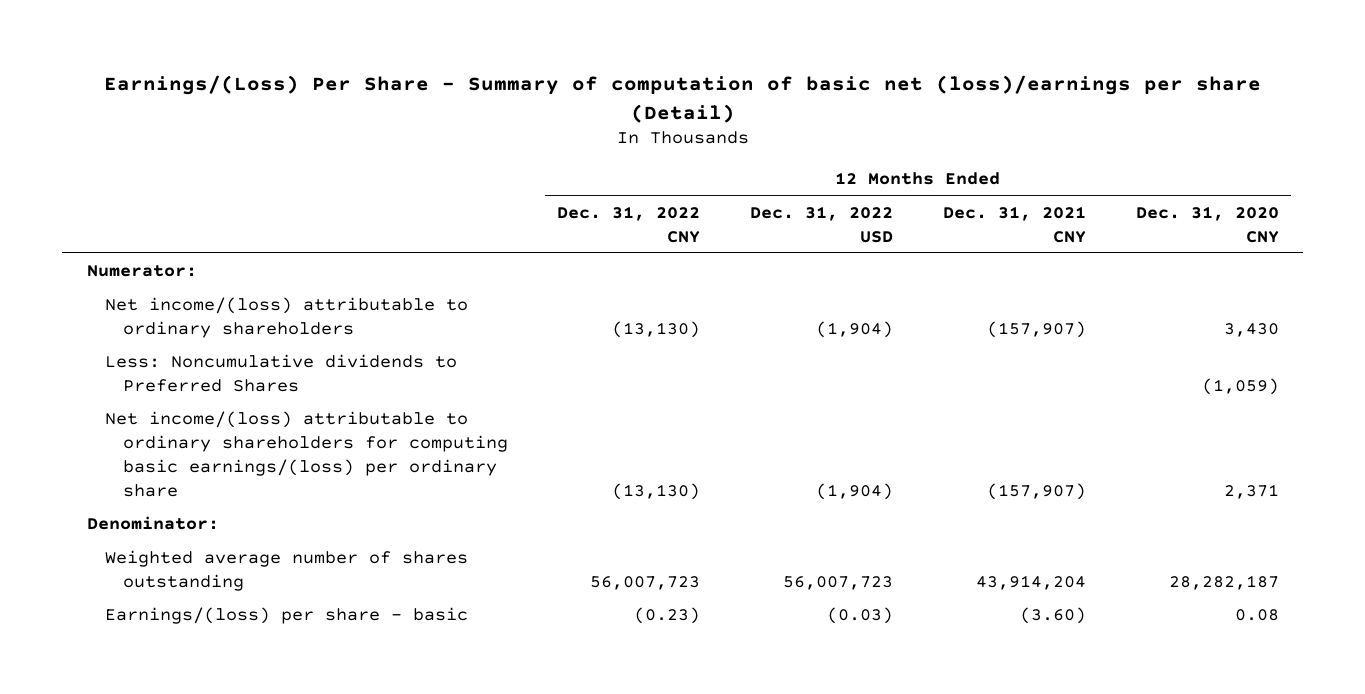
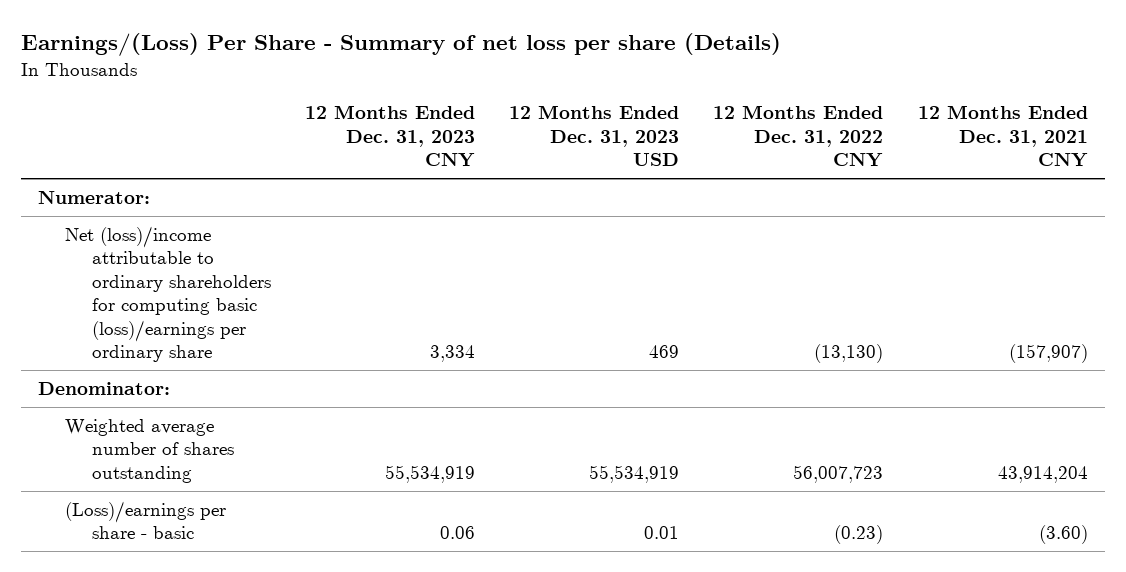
- Earnings/(Loss) Per Share - Summary of computation of basic net (loss)/earnings per share (Detail)
+ Earnings/(Loss) Per Share - Summary of net loss per share (Details)
- | 12 Months Ended Dec. 31, 2022 CNY | 12 Months Ended Dec. 31, 2022 USD | 12 Months Ended Dec. 31, 2021 CNY | 12 Months Ended Dec. 31, 2020 CNY
+ | 12 Months Ended Dec. 31, 2023 CNY | 12 Months Ended Dec. 31, 2023 USD | 12 Months Ended Dec. 31, 2022 CNY | 12 Months Ended Dec. 31, 2021 CNY
- Net income/(loss) attributable to ordinary shareholders | (13,130) | (1,904) | (157,907) | 3,430
- Less: Noncumulative dividends to Preferred Shares | | | | (1,059)
- Net income/(loss) attributable to ordinary shareholders for computing basic earnings/(loss) per ordinary share | (13,130) | (1,904) | (157,907) | 2,371
+ Net (loss)/income attributable to ordinary shareholders for computing basic (loss)/earnings per ordinary share | 3,334 | 469 | (13,130) | (157,907)
- Earnings/(loss) per share - basic | (0.23) | (0.03) | (3.60) | 0.08
+ (Loss)/earnings per share - basic | 0.06 | 0.01 | (0.23) | (3.60)

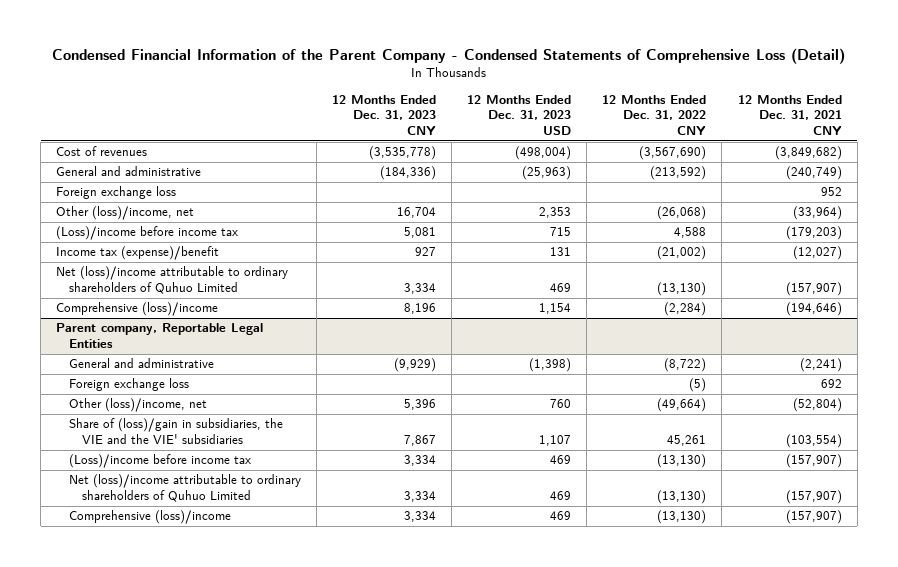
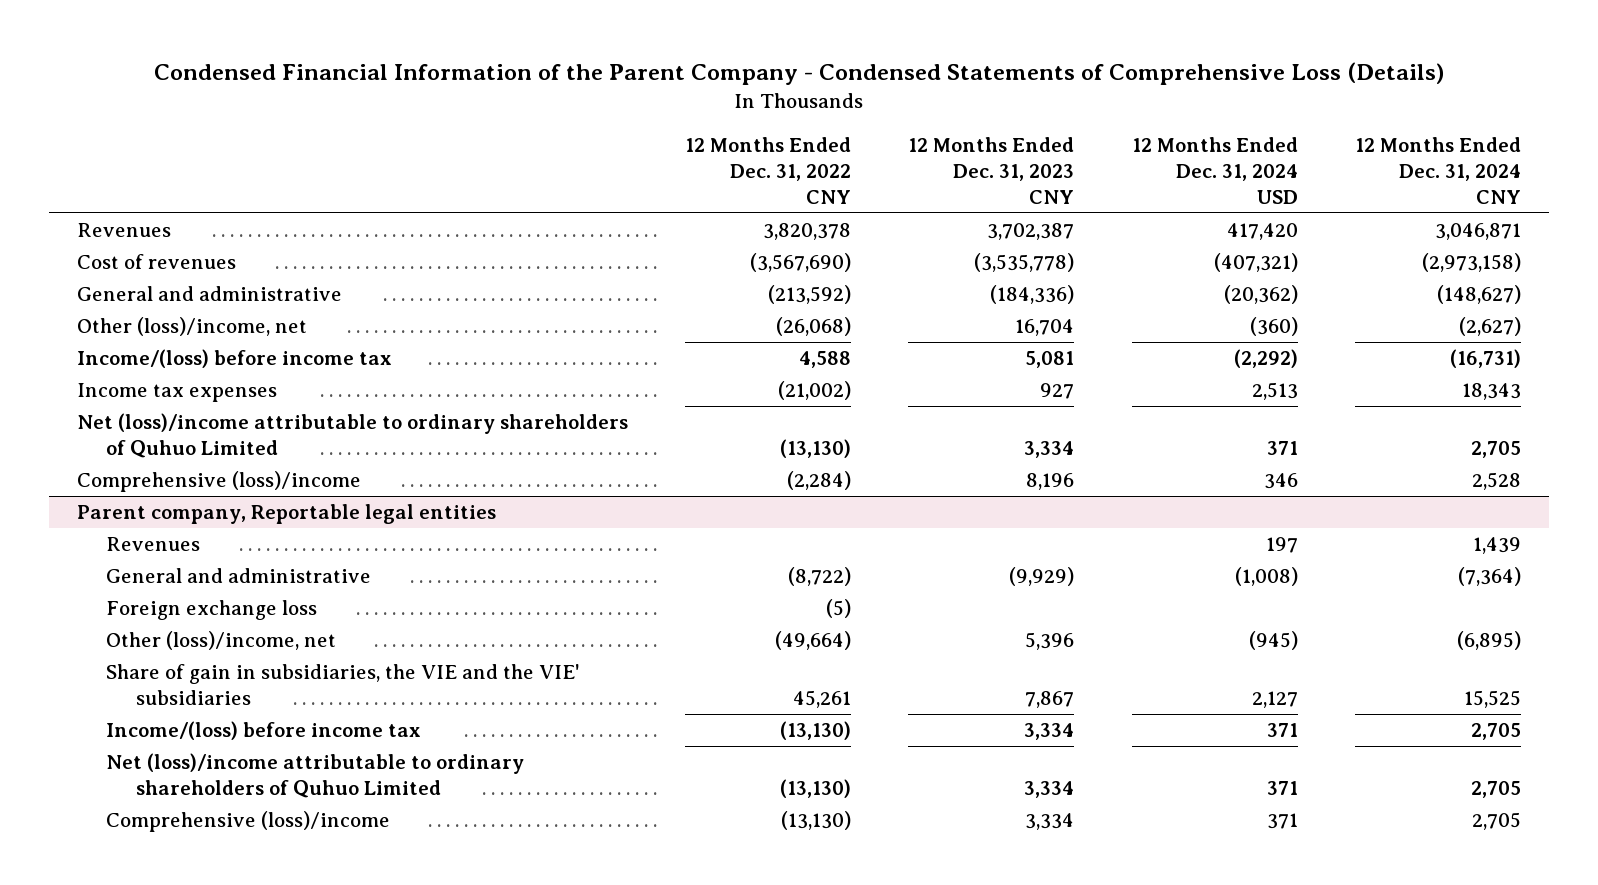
- Condensed Financial Information of the Parent Company - Condensed Statements of Comprehensive Loss (Detail)
+ Condensed Financial Information of the Parent Company - Condensed Statements of Comprehensive Loss (Details)
- | 12 Months Ended Dec. 31, 2023 CNY | 12 Months Ended Dec. 31, 2023 USD | 12 Months Ended Dec. 31, 2022 CNY | 12 Months Ended Dec. 31, 2021 CNY
+ | 12 Months Ended Dec. 31, 2022 CNY | 12 Months Ended Dec. 31, 2023 CNY | 12 Months Ended Dec. 31, 2024 USD | 12 Months Ended Dec. 31, 2024 CNY
+ Revenues | 3,820,378 | 3,702,387 | 417,420 | 3,046,871
- Foreign exchange loss | | | | 952
- (Loss)/income before income tax | 5,081 | 715 | 4,588 | (179,203)
- Income tax (expense)/benefit | 927 | 131 | (21,002) | (12,027)
+ Income/(loss) before income tax | 4,588 | 5,081 | (2,292) | (16,731)
+ Income tax expenses | (21,002) | 927 | 2,513 | 18,343
- Parent company, Reportable Legal Entities
+ Parent company, Reportable legal entities
+ Revenues | | | 197 | 1,439
- Share of (loss)/gain in subsidiaries, the VIE and the VIE' subsidiaries | 7,867 | 1,107 | 45,261 | (103,554)
- (Loss)/income before income tax | 3,334 | 469 | (13,130) | (157,907)
+ Share of gain in subsidiaries, the VIE and the VIE' subsidiaries | 45,261 | 7,867 | 2,127 | 15,525
+ Income/(loss) before income tax | (13,130) | 3,334 | 371 | 2,705

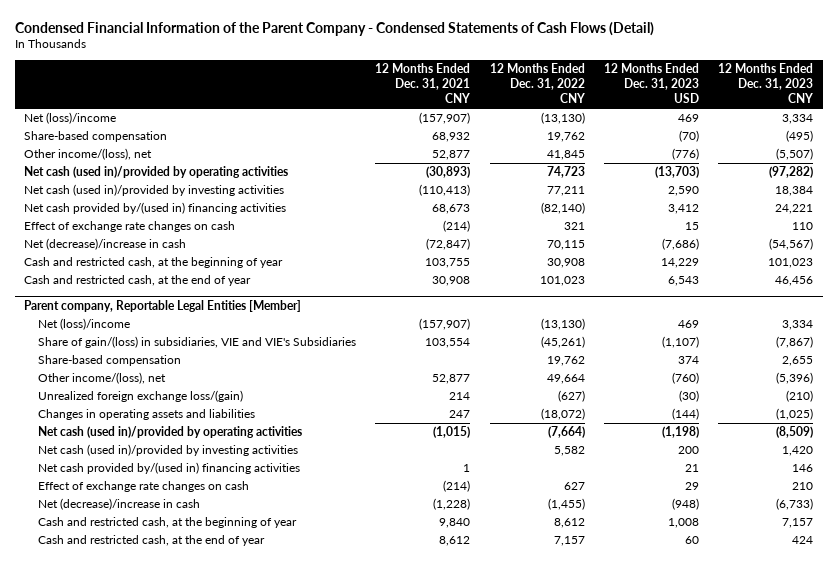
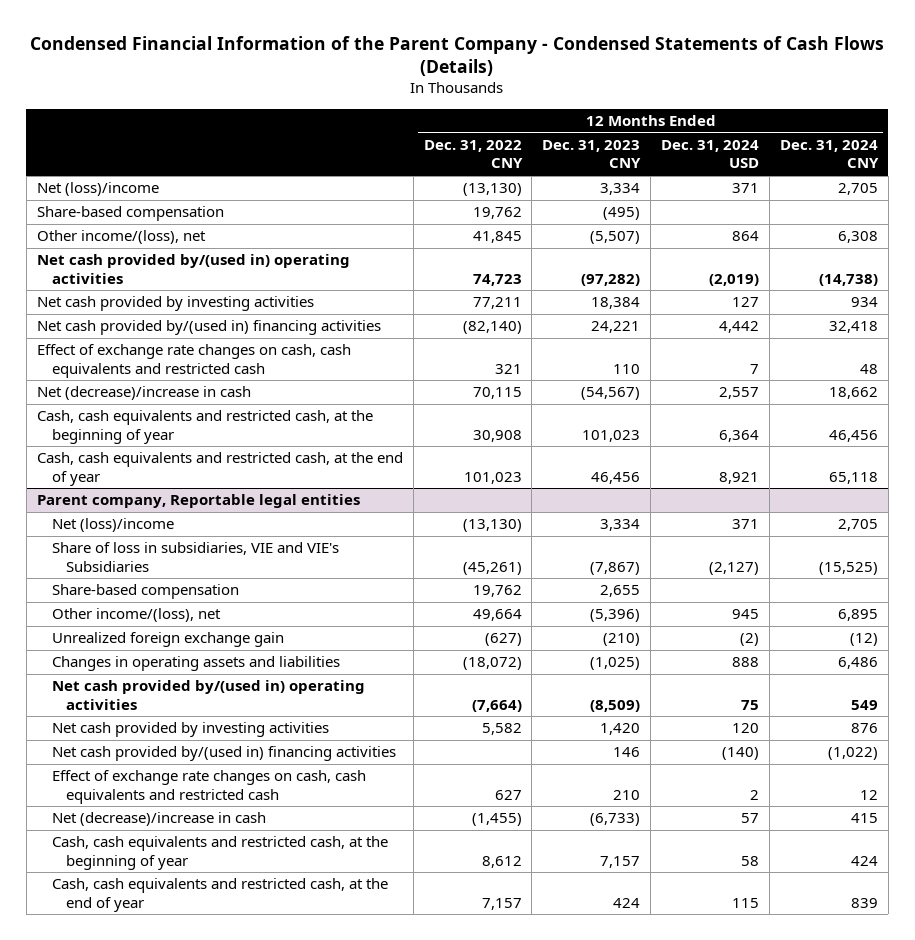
- Condensed Financial Information of the Parent Company - Condensed Statements of Cash Flows (Detail)
+ Condensed Financial Information of the Parent Company - Condensed Statements of Cash Flows (Details)
- | 12 Months Ended Dec. 31, 2021 CNY | 12 Months Ended Dec. 31, 2022 CNY | 12 Months Ended Dec. 31, 2023 USD | 12 Months Ended Dec. 31, 2023 CNY
+ | 12 Months Ended Dec. 31, 2022 CNY | 12 Months Ended Dec. 31, 2023 CNY | 12 Months Ended Dec. 31, 2024 USD | 12 Months Ended Dec. 31, 2024 CNY
- Net cash (used in)/provided by operating activities | (30,893) | 74,723 | (13,703) | (97,282)
- Net cash (used in)/provided by investing activities | (110,413) | 77,211 | 2,590 | 18,384
+ Net cash provided by/(used in) operating activities | 74,723 | (97,282) | (2,019) | (14,738)
+ Net cash provided by investing activities | 77,211 | 18,384 | 127 | 934
- Effect of exchange rate changes on cash | (214) | 321 | 15 | 110
+ Effect of exchange rate changes on cash, cash equivalents and restricted cash | 321 | 110 | 7 | 48
- Cash and restricted cash, at the beginning of year | 103,755 | 30,908 | 14,229 | 101,023
- Cash and restricted cash, at the end of year | 30,908 | 101,023 | 6,543 | 46,456
- Parent company, Reportable Legal Entities [Member]
+ Cash, cash equivalents and restricted cash, at the beginning of year | 30,908 | 101,023 | 6,364 | 46,456
+ Cash, cash equivalents and restricted cash, at the end of year | 101,023 | 46,456 | 8,921 | 65,118
+ Parent company, Reportable legal entities
- Share of gain/(loss) in subsidiaries, VIE and VIE's Subsidiaries | 103,554 | (45,261) | (1,107) | (7,867)
+ Share of loss in subsidiaries, VIE and VIE's Subsidiaries | (45,261) | (7,867) | (2,127) | (15,525)
- Unrealized foreign exchange loss/(gain) | 214 | (627) | (30) | (210)
+ Unrealized foreign exchange gain | (627) | (210) | (2) | (12)
- Net cash (used in)/provided by operating activities | (1,015) | (7,664) | (1,198) | (8,509)
- Net cash (used in)/provided by investing activities | | 5,582 | 200 | 1,420
+ Net cash provided by/(used in) operating activities | (7,664) | (8,509) | 75 | 549
+ Net cash provided by investing activities | 5,582 | 1,420 | 120 | 876
- Effect of exchange rate changes on cash | (214) | 627 | 29 | 210
+ Effect of exchange rate changes on cash, cash equivalents and restricted cash | 627 | 210 | 2 | 12
- Cash and restricted cash, at the beginning of year | 9,840 | 8,612 | 1,008 | 7,157
- Cash and restricted cash, at the end of year | 8,612 | 7,157 | 60 | 424
+ Cash, cash equivalents and restricted cash, at the beginning of year | 8,612 | 7,157 | 58 | 424
+ Cash, cash equivalents and restricted cash, at the end of year | 7,157 | 424 | 115 | 839

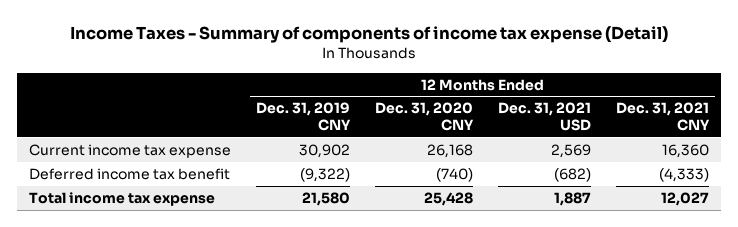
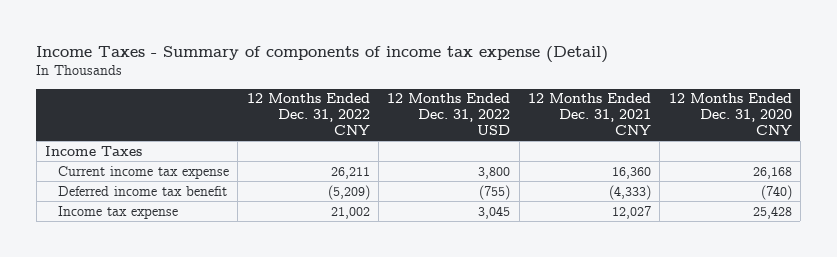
- | 12 Months Ended Dec. 31, 2019 CNY | 12 Months Ended Dec. 31, 2020 CNY | 12 Months Ended Dec. 31, 2021 USD | 12 Months Ended Dec. 31, 2021 CNY
+ | 12 Months Ended Dec. 31, 2022 CNY | 12 Months Ended Dec. 31, 2022 USD | 12 Months Ended Dec. 31, 2021 CNY | 12 Months Ended Dec. 31, 2020 CNY
+ Income Taxes
- Total income tax expense | 21,580 | 25,428 | 1,887 | 12,027
+ Income tax expense | 21,002 | 3,045 | 12,027 | 25,428

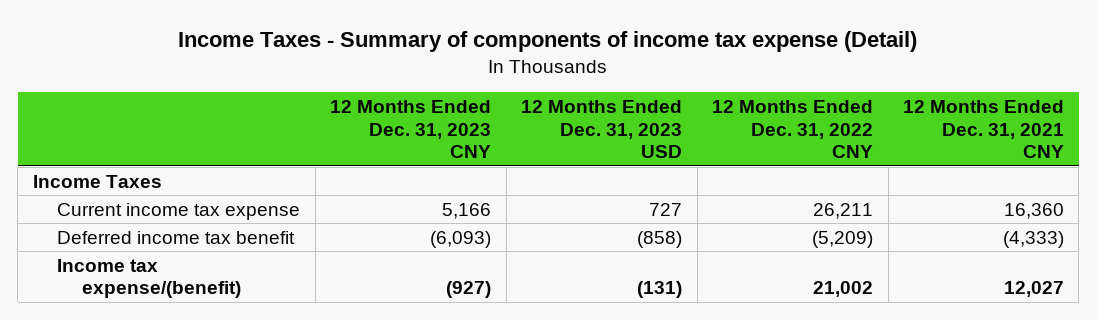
- | 12 Months Ended Dec. 31, 2022 CNY | 12 Months Ended Dec. 31, 2022 USD | 12 Months Ended Dec. 31, 2021 CNY | 12 Months Ended Dec. 31, 2020 CNY
+ | 12 Months Ended Dec. 31, 2023 CNY | 12 Months Ended Dec. 31, 2023 USD | 12 Months Ended Dec. 31, 2022 CNY | 12 Months Ended Dec. 31, 2021 CNY
- Income tax expense | 21,002 | 3,045 | 12,027 | 25,428
+ Income tax expense/(benefit) | (927) | (131) | 21,002 | 12,027

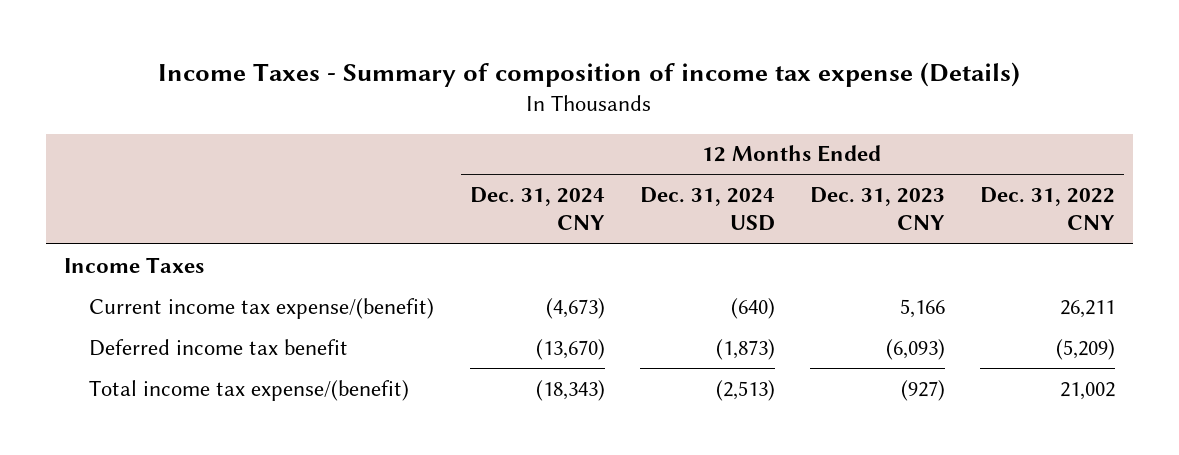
- Income Taxes - Summary of components of income tax expense (Detail)
+ Income Taxes - Summary of composition of income tax expense (Details)
- | 12 Months Ended Dec. 31, 2023 CNY | 12 Months Ended Dec. 31, 2023 USD | 12 Months Ended Dec. 31, 2022 CNY | 12 Months Ended Dec. 31, 2021 CNY
+ | 12 Months Ended Dec. 31, 2024 CNY | 12 Months Ended Dec. 31, 2024 USD | 12 Months Ended Dec. 31, 2023 CNY | 12 Months Ended Dec. 31, 2022 CNY
- Current income tax expense | 5,166 | 727 | 26,211 | 16,360
+ Current income tax expense/(benefit) | (4,673) | (640) | 5,166 | 26,211
- Income tax expense/(benefit) | (927) | (131) | 21,002 | 12,027
+ Total income tax expense/(benefit) | (18,343) | (2,513) | (927) | 21,002

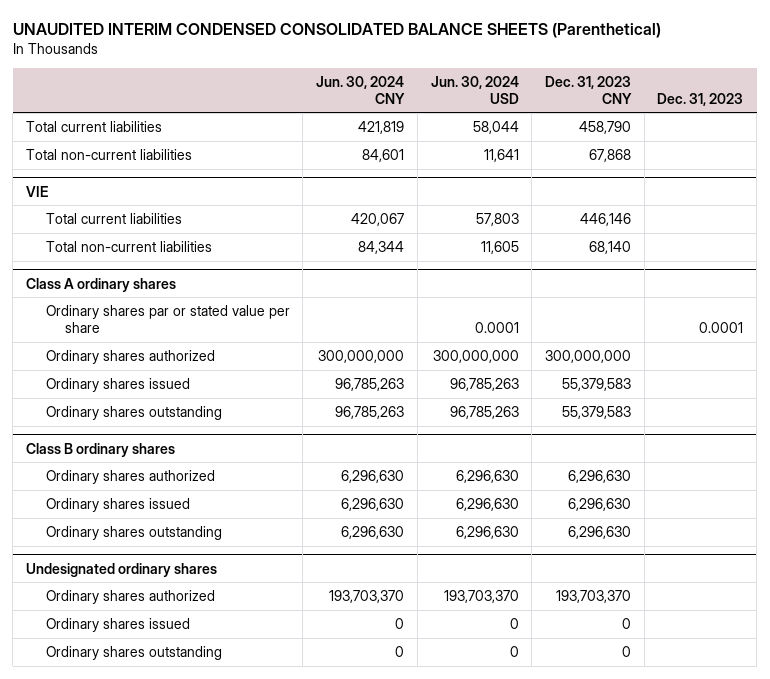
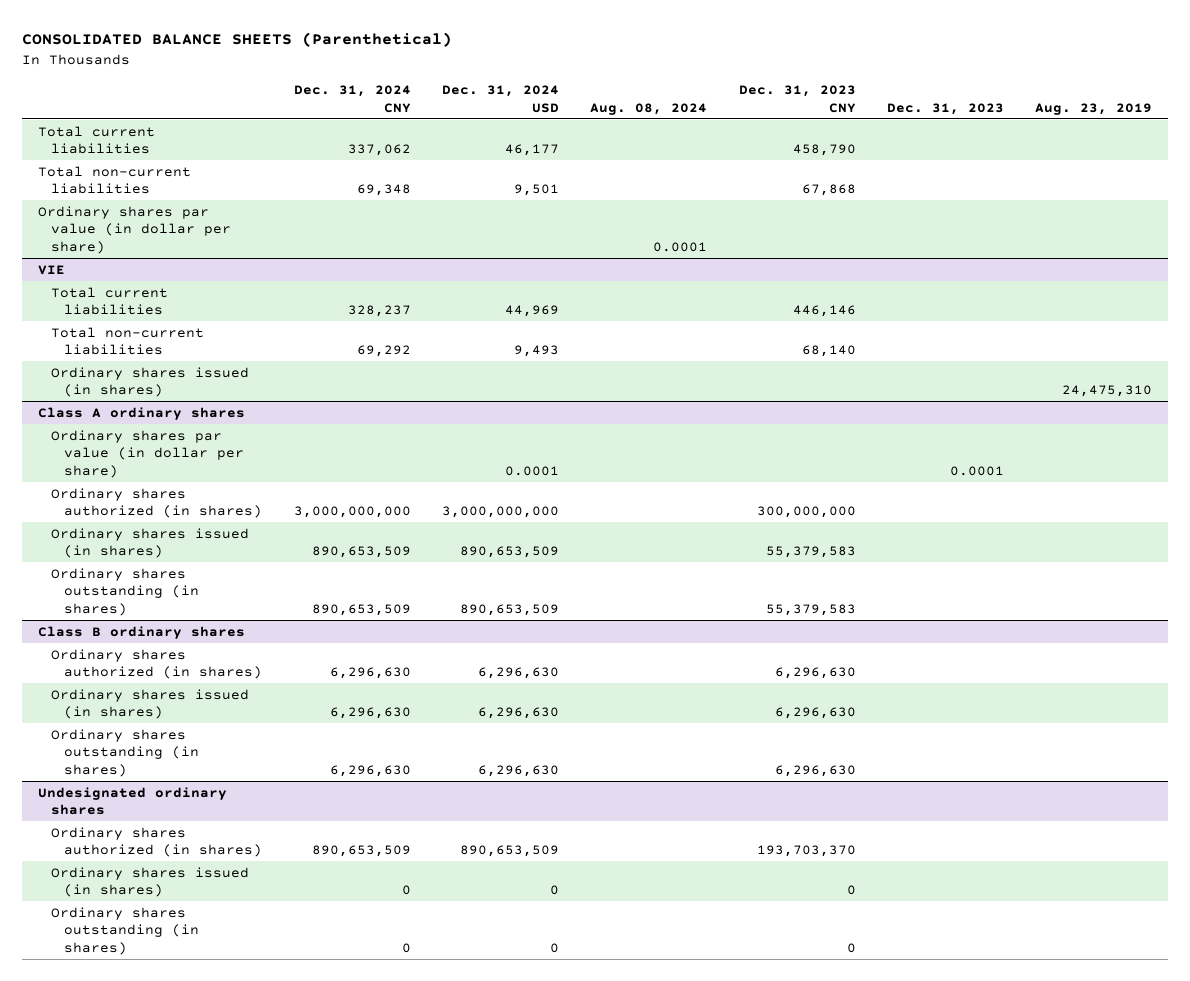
- UNAUDITED INTERIM CONDENSED CONSOLIDATED BALANCE SHEETS (Parenthetical)
+ CONSOLIDATED BALANCE SHEETS (Parenthetical)
- | Jun. 30, 2024 CNY | Jun. 30, 2024 USD | Dec. 31, 2023 CNY | Dec. 31, 2023
+ | Dec. 31, 2024 CNY | Dec. 31, 2024 USD | Aug. 08, 2024 | Dec. 31, 2023 CNY | Dec. 31, 2023 | Aug. 23, 2019
+ Ordinary shares par value (in dollar per share) | | | 0.0001 | | |
@ VIE
+ Ordinary shares issued (in shares) | | | | | | 24,475,310
@ Class A ordinary shares
- Ordinary shares par or stated value per share | | 0.0001 | | 0.0001
- Ordinary shares authorized | 300,000,000 | 300,000,000 | 300,000,000 |
- Ordinary shares issued | 96,785,263 | 96,785,263 | 55,379,583 |
- Ordinary shares outstanding | 96,785,263 | 96,785,263 | 55,379,583 |
+ Ordinary shares par value (in dollar per share) | | 0.0001 | | | 0.0001 |
+ Ordinary shares authorized (in shares) | 3,000,000,000 | 3,000,000,000 | | 300,000,000 | |
+ Ordinary shares issued (in shares) | 890,653,509 | 890,653,509 | | 55,379,583 | |
+ Ordinary shares outstanding (in shares) | 890,653,509 | 890,653,509 | | 55,379,583 | |
@ Class B ordinary shares
- Ordinary shares authorized | 6,296,630 | 6,296,630 | 6,296,630 |
- Ordinary shares issued | 6,296,630 | 6,296,630 | 6,296,630 |
- Ordinary shares outstanding | 6,296,630 | 6,296,630 | 6,296,630 |
+ Ordinary shares authorized (in shares) | 6,296,630 | 6,296,630 | | 6,296,630 | |
+ Ordinary shares issued (in shares) | 6,296,630 | 6,296,630 | | 6,296,630 | |
+ Ordinary shares outstanding (in shares) | 6,296,630 | 6,296,630 | | 6,296,630 | |
@ Undesignated ordinary shares
- Ordinary shares authorized | 193,703,370 | 193,703,370 | 193,703,370 |
- Ordinary shares issued | 0 | 0 | 0 |
- Ordinary shares outstanding | 0 | 0 | 0 |
+ Ordinary shares authorized (in shares) | 890,653,509 | 890,653,509 | | 193,703,370 | |
+ Ordinary shares issued (in shares) | 0 | 0 | | 0 | |
+ Ordinary shares outstanding (in shares) | 0 | 0 | | 0 | |

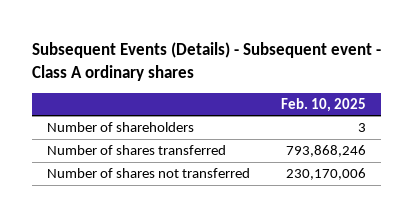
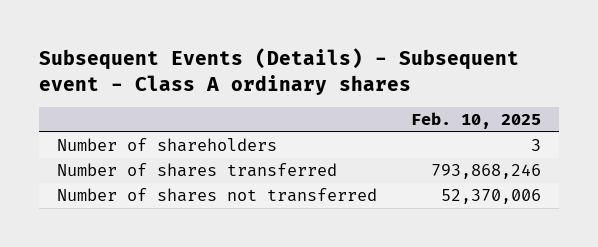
- Number of shares not transferred | 230,170,006
+ Number of shares not transferred | 52,370,006

